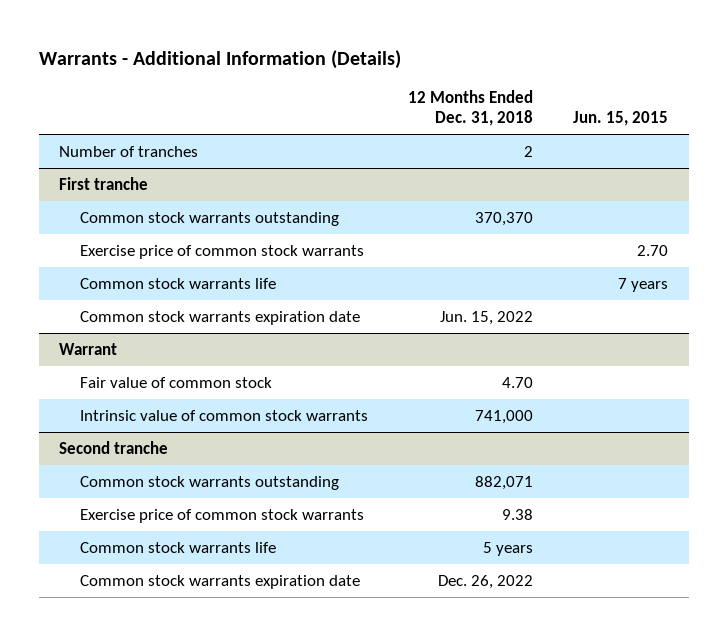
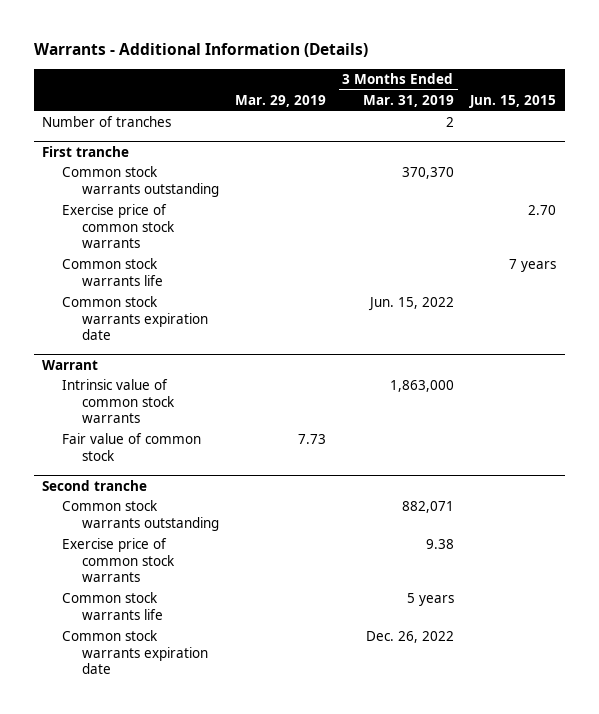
- | 12 Months Ended Dec. 31, 2018 | Jun. 15, 2015
+ | Mar. 29, 2019 | 3 Months Ended Mar. 31, 2019 | Jun. 15, 2015
@ Warrant
moved down: Fair value of common stock | 7.73 | |

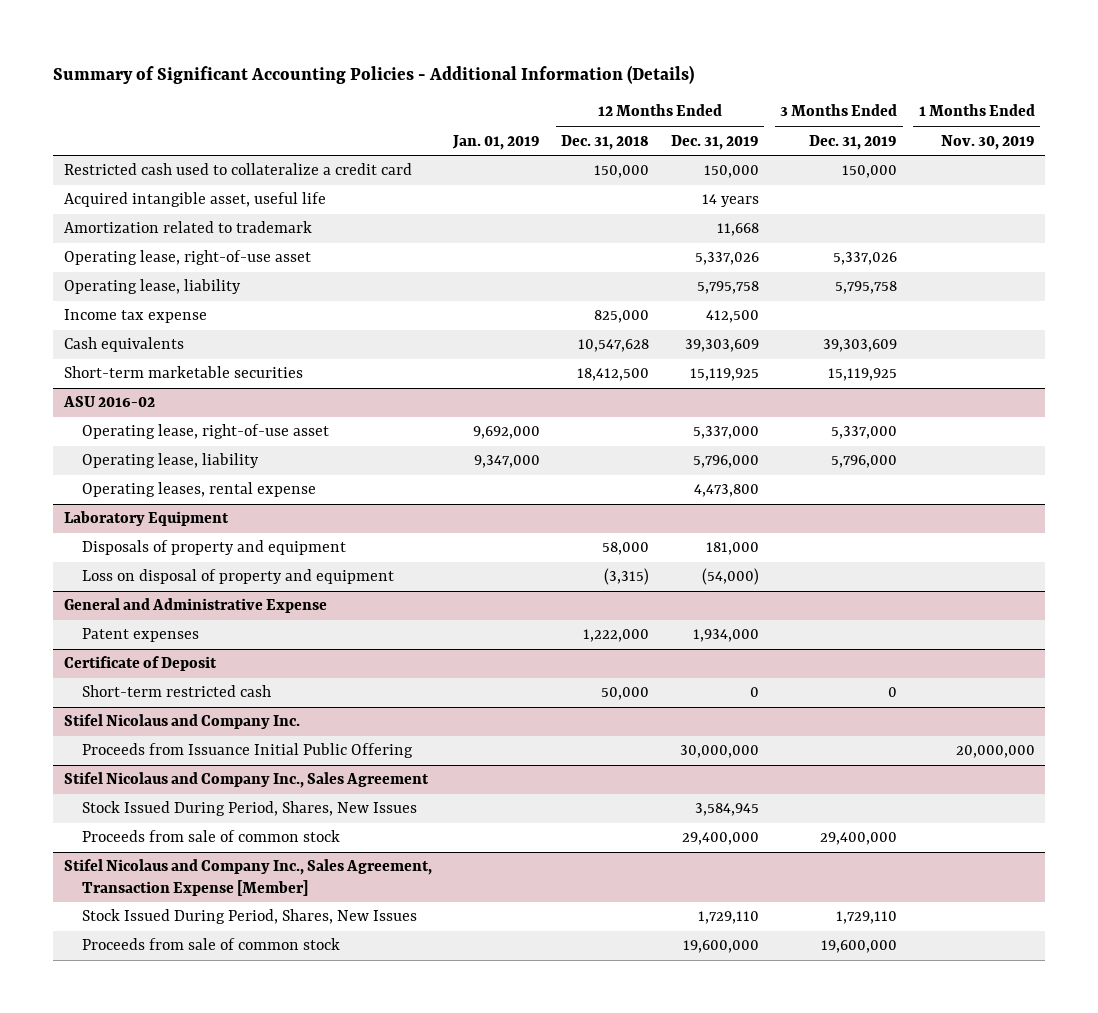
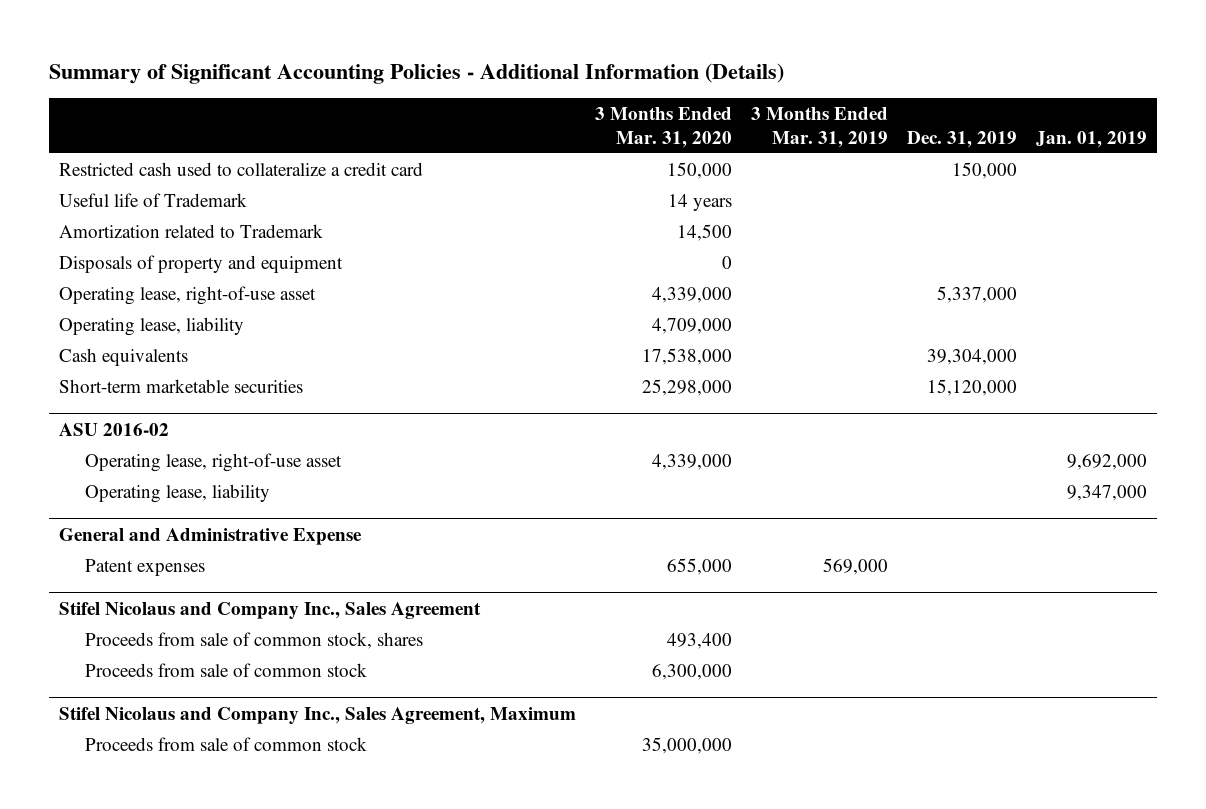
- | Jan. 01, 2019 | 12 Months Ended Dec. 31, 2018 | 12 Months Ended Dec. 31, 2019 | 3 Months Ended Dec. 31, 2019 | 1 Months Ended Nov. 30, 2019
+ | 3 Months Ended Mar. 31, 2020 | 3 Months Ended Mar. 31, 2019 | Dec. 31, 2019 | Jan. 01, 2019
- Acquired intangible asset, useful life | | | 14 years | |
- Amortization related to trademark | | | 11,668 | |
+ Useful life of Trademark | 14 years | | |
+ Amortization related to Trademark | 14,500 | | |
+ Disposals of property and equipment | 0 | | |
- Income tax expense | | 825,000 | 412,500 | |
@ ASU 2016-02
- Operating leases, rental expense | | | 4,473,800 | |
- Laboratory Equipment
- Disposals of property and equipment | | 58,000 | 181,000 | |
- Loss on disposal of property and equipment | | (3,315) | (54,000) | |
- Certificate of Deposit
- Short-term restricted cash | | 50,000 | 0 | 0 |
- Stifel Nicolaus and Company Inc.
- Proceeds from Issuance Initial Public Offering | | | 30,000,000 | | 20,000,000
@ Stifel Nicolaus and Company Inc., Sales Agreement
- Stock Issued During Period, Shares, New Issues | | | 3,584,945 | |
+ Proceeds from sale of common stock, shares | 493,400 | | |
- Stifel Nicolaus and Company Inc., Sales Agreement, Transaction Expense [Member]
- Stock Issued During Period, Shares, New Issues | | | 1,729,110 | 1,729,110 |
+ Stifel Nicolaus and Company Inc., Sales Agreement, Maximum

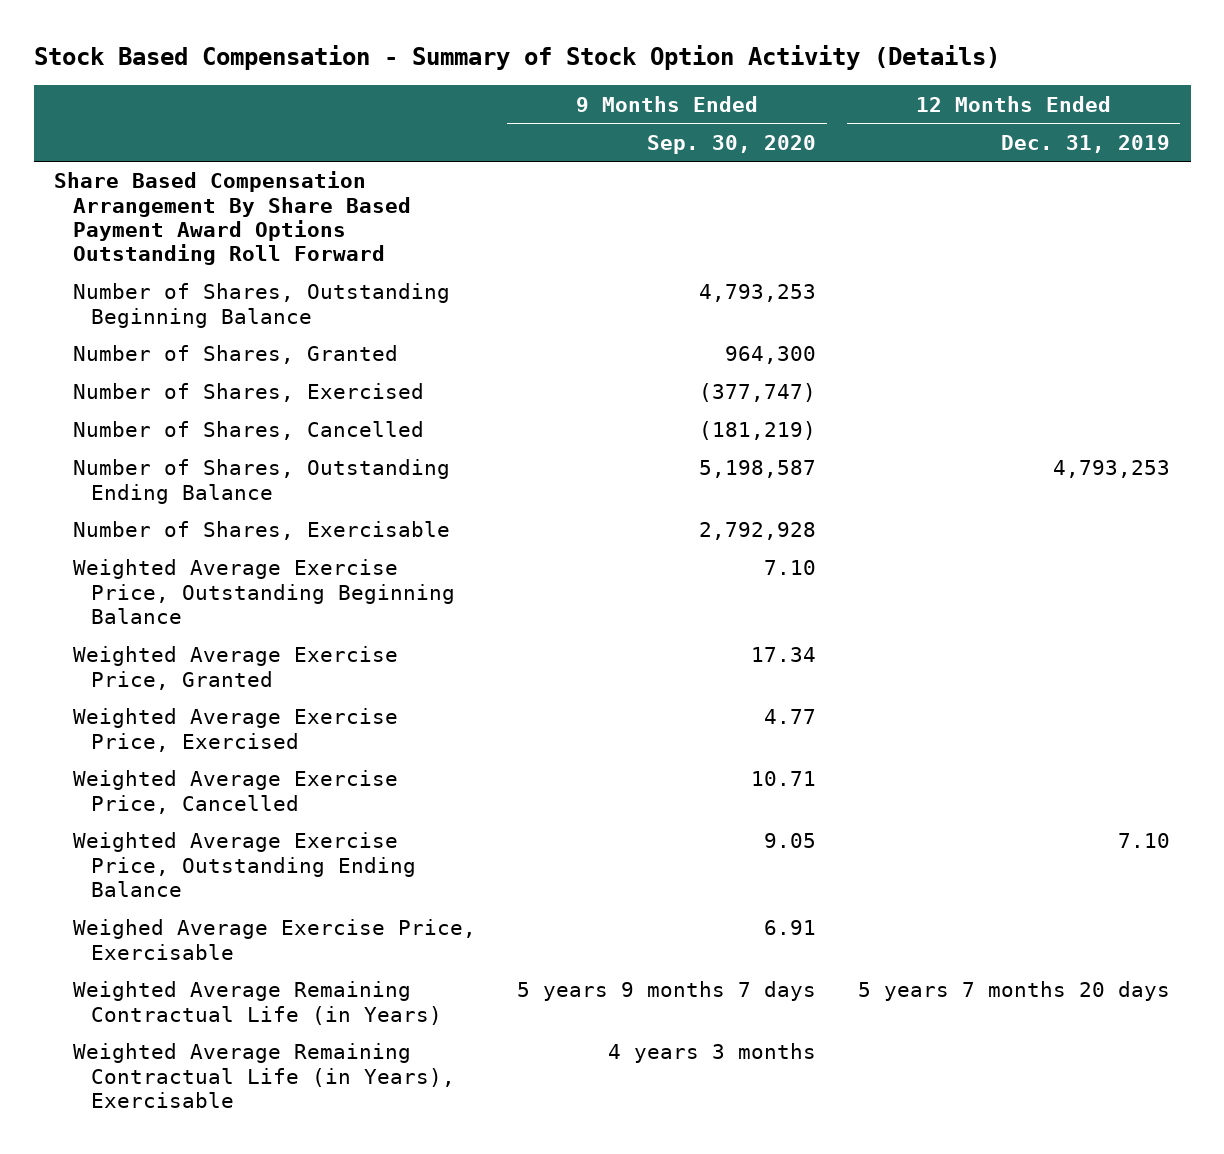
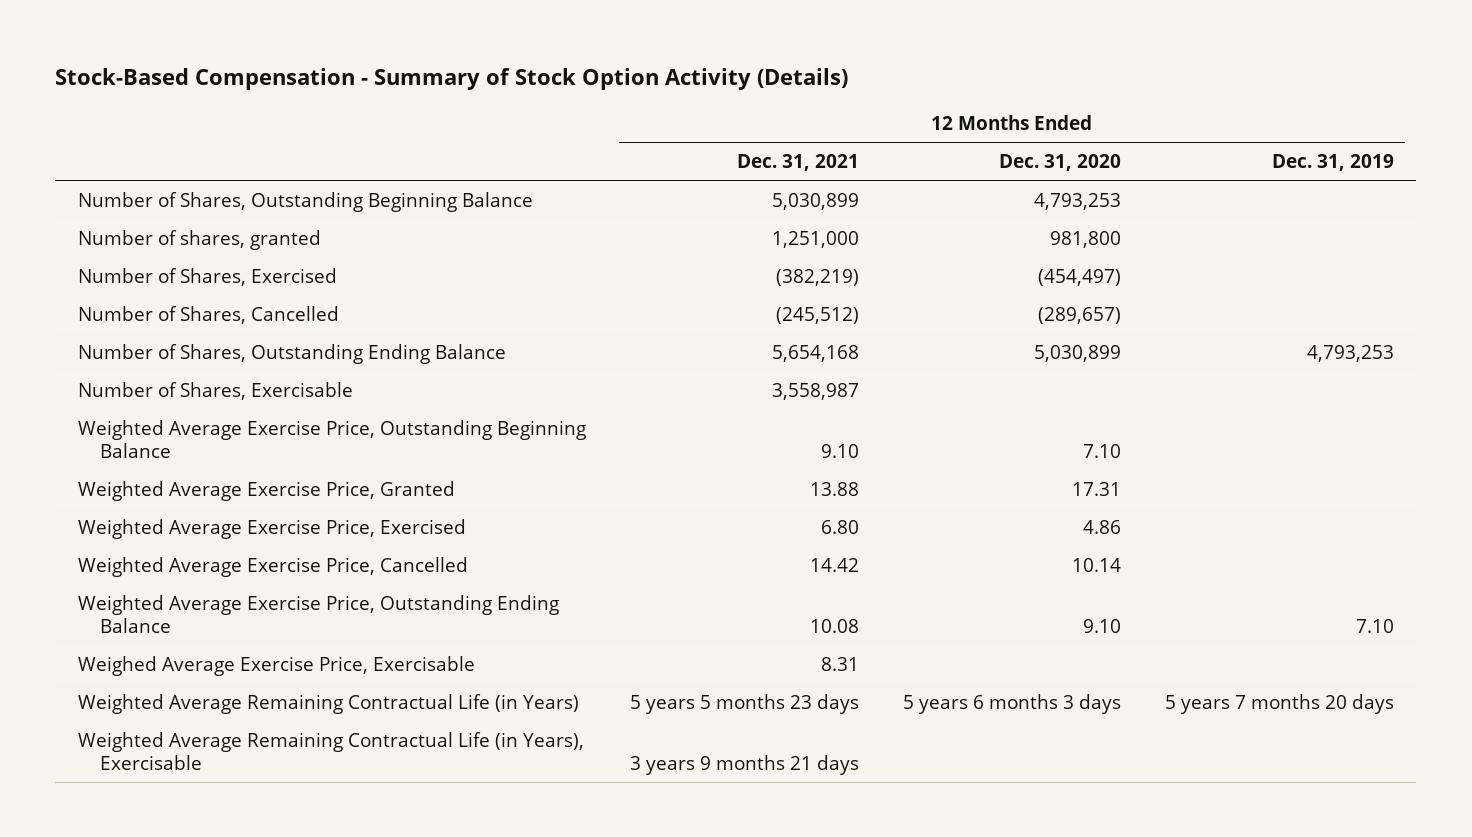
- Stock Based Compensation - Summary of Stock Option Activity (Details)
+ Stock-Based Compensation - Summary of Stock Option Activity (Details)
- | 9 Months Ended Sep. 30, 2020 | 12 Months Ended Dec. 31, 2019
+ | 12 Months Ended Dec. 31, 2021 | 12 Months Ended Dec. 31, 2020 | 12 Months Ended Dec. 31, 2019
- Share Based Compensation Arrangement By Share Based Payment Award Options Outstanding Roll Forward
- Number of Shares, Granted | 964,300 |
+ Number of shares, granted | 1,251,000 | 981,800 |

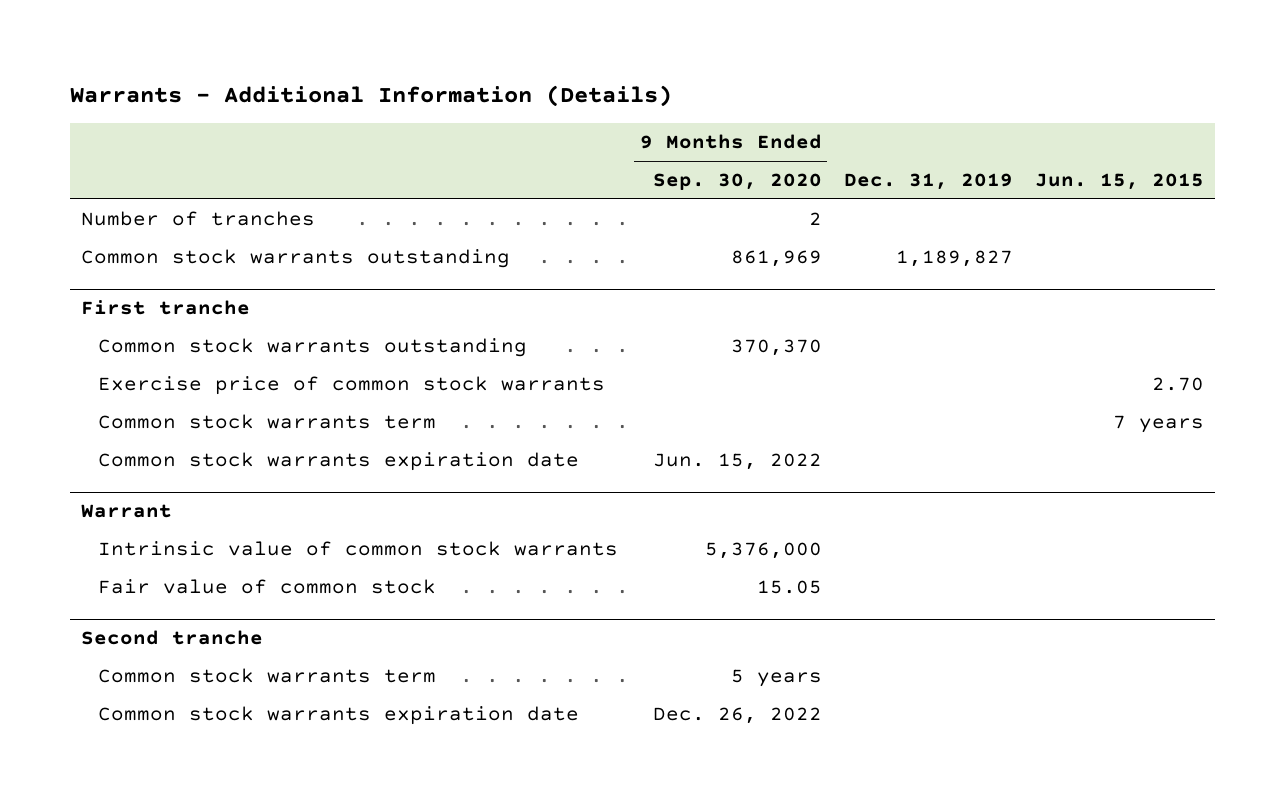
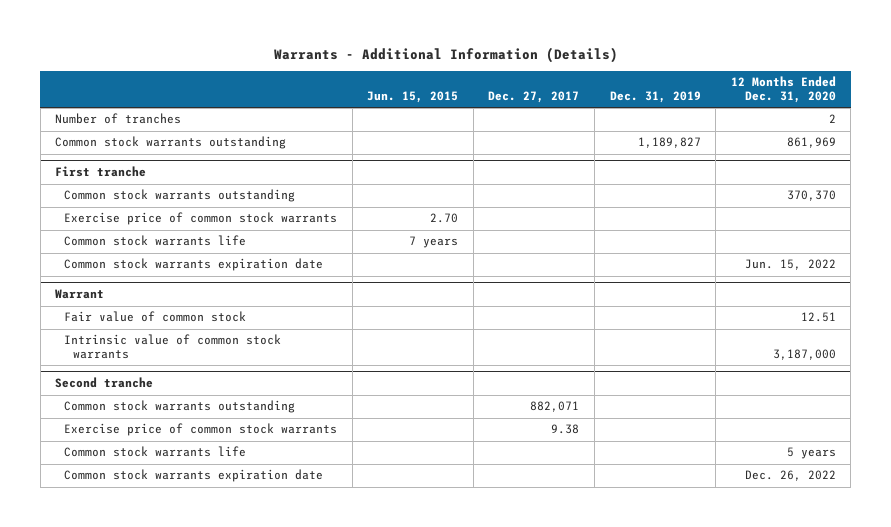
- | 9 Months Ended Sep. 30, 2020 | Dec. 31, 2019 | Jun. 15, 2015
+ | Jun. 15, 2015 | Dec. 27, 2017 | Dec. 31, 2019 | 12 Months Ended Dec. 31, 2020
@ First tranche
- Common stock warrants term | | | 7 years
+ Common stock warrants life | 7 years | | |
@ Warrant
moved down: Intrinsic value of common stock warrants | | | | 3,187,000
@ Second tranche
- Common stock warrants term | 5 years | |
+ Common stock warrants outstanding | | 882,071 | |
+ Exercise price of common stock warrants | | 9.38 | |
+ Common stock warrants life | | | | 5 years

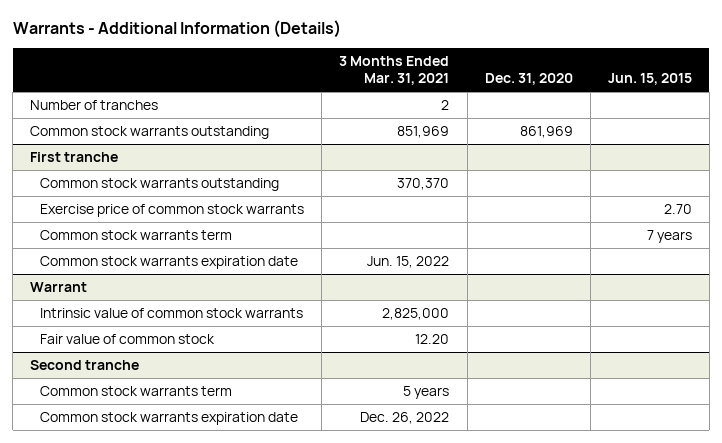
- | Jun. 15, 2015 | Dec. 27, 2017 | Dec. 31, 2019 | 12 Months Ended Dec. 31, 2020
+ | 3 Months Ended Mar. 31, 2021 | Dec. 31, 2020 | Jun. 15, 2015
@ First tranche
- Common stock warrants life | 7 years | | |
+ Common stock warrants term | | | 7 years
@ Warrant
moved down: Fair value of common stock | 12.20 | |
@ Second tranche
- Common stock warrants outstanding | | 882,071 | |
- Exercise price of common stock warrants | | 9.38 | |
- Common stock warrants life | | | | 5 years
+ Common stock warrants term | 5 years | |

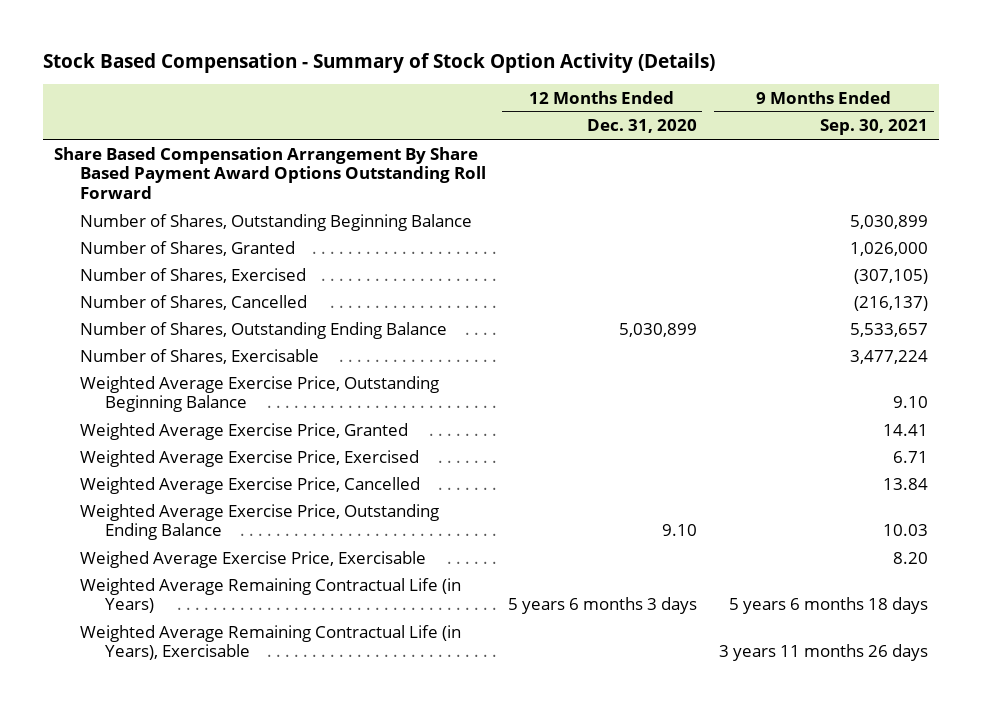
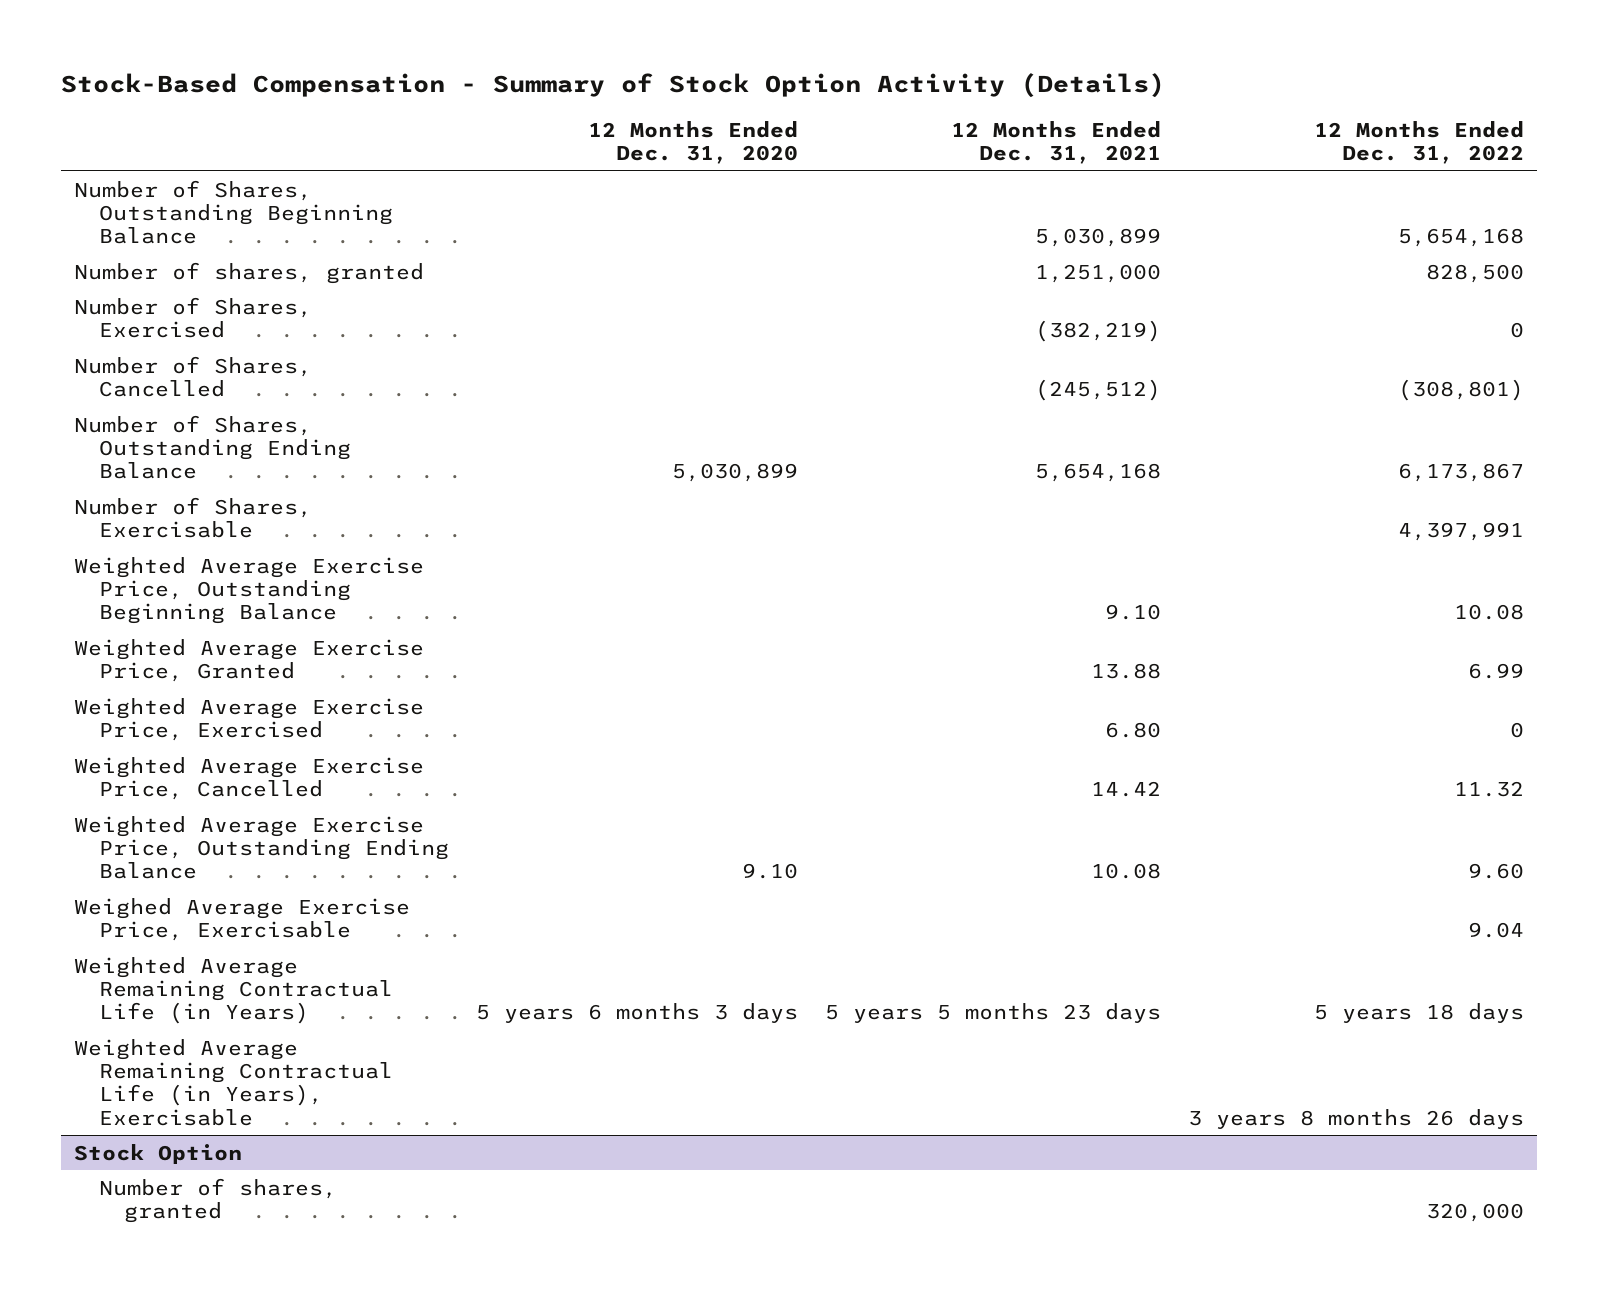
- Stock Based Compensation - Summary of Stock Option Activity (Details)
+ Stock-Based Compensation - Summary of Stock Option Activity (Details)
- | 12 Months Ended Dec. 31, 2020 | 9 Months Ended Sep. 30, 2021
+ | 12 Months Ended Dec. 31, 2020 | 12 Months Ended Dec. 31, 2021 | 12 Months Ended Dec. 31, 2022
- Share Based Compensation Arrangement By Share Based Payment Award Options Outstanding Roll Forward
- Number of Shares, Granted | | 1,026,000
+ Number of shares, granted | | 1,251,000 | 828,500
+ Stock Option
+ Number of shares, granted | | | 320,000

